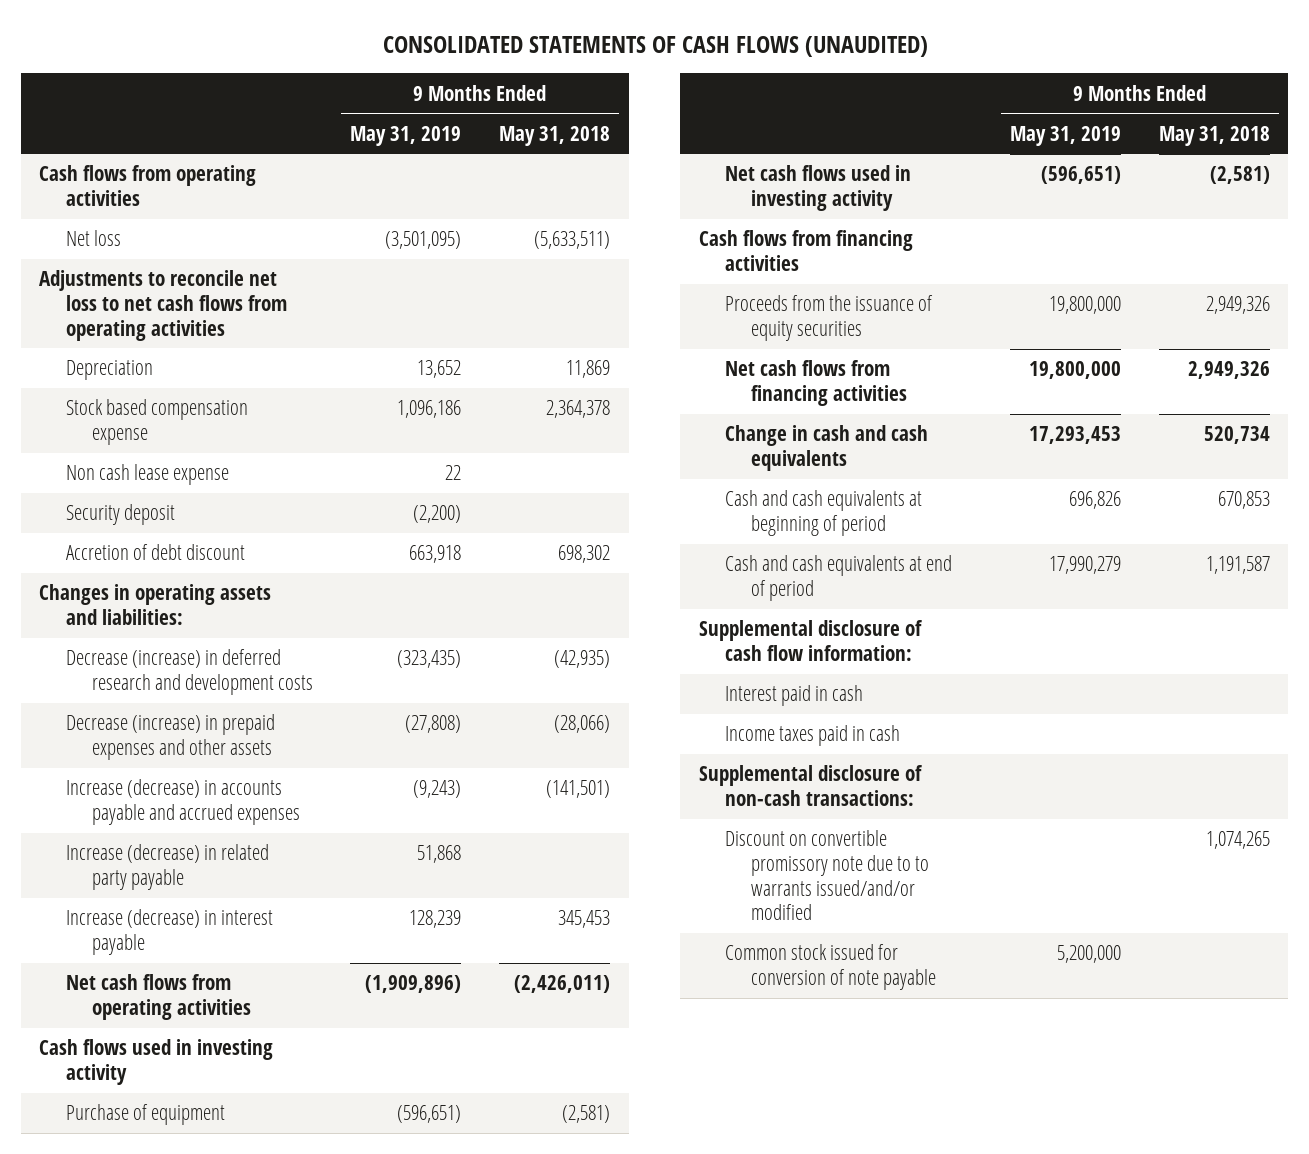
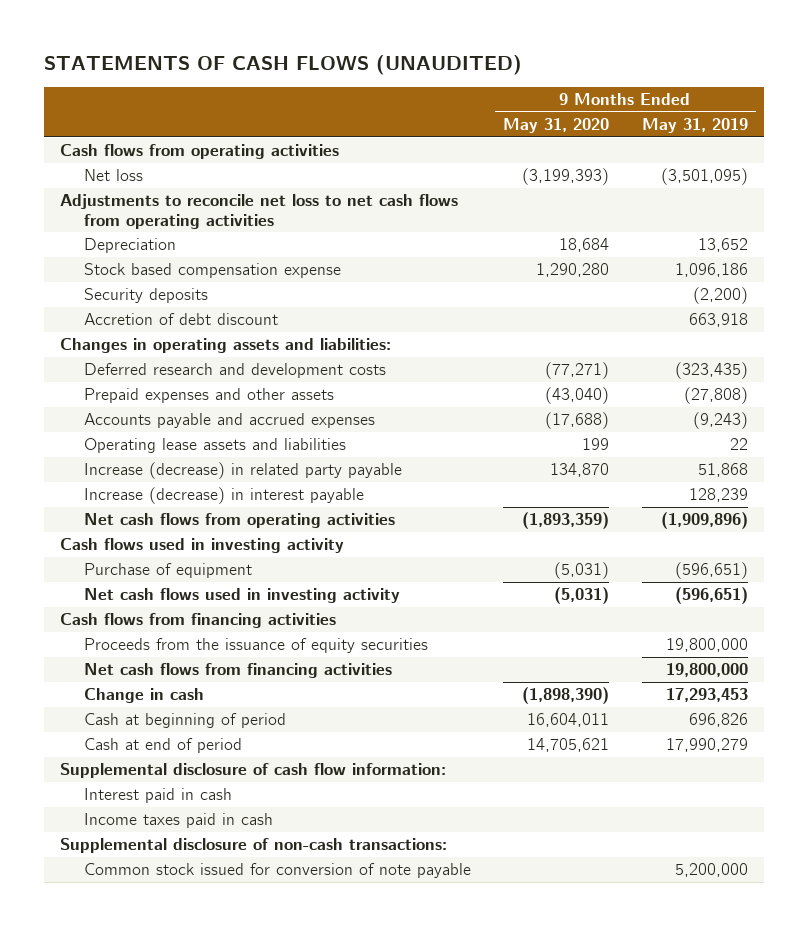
- CONSOLIDATED STATEMENTS OF CASH FLOWS (UNAUDITED)
+ STATEMENTS OF CASH FLOWS (UNAUDITED)
- | 9 Months Ended May 31, 2019 | 9 Months Ended May 31, 2018
+ | 9 Months Ended May 31, 2020 | 9 Months Ended May 31, 2019
- Non cash lease expense | 22 |
- Security deposit | (2,200) |
+ Security deposits | | (2,200)
- Decrease (increase) in deferred research and development costs | (323,435) | (42,935)
- Decrease (increase) in prepaid expenses and other assets | (27,808) | (28,066)
- Increase (decrease) in accounts payable and accrued expenses | (9,243) | (141,501)
+ Deferred research and development costs | (77,271) | (323,435)
+ Prepaid expenses and other assets | (43,040) | (27,808)
+ Accounts payable and accrued expenses | (17,688) | (9,243)
+ Operating lease assets and liabilities | 199 | 22
- Change in cash and cash equivalents | 17,293,453 | 520,734
- Cash and cash equivalents at beginning of period | 696,826 | 670,853
- Cash and cash equivalents at end of period | 17,990,279 | 1,191,587
+ Change in cash | (1,898,390) | 17,293,453
+ Cash at beginning of period | 16,604,011 | 696,826
+ Cash at end of period | 14,705,621 | 17,990,279
- Discount on convertible promissory note due to to warrants issued/and/or modified | | 1,074,265

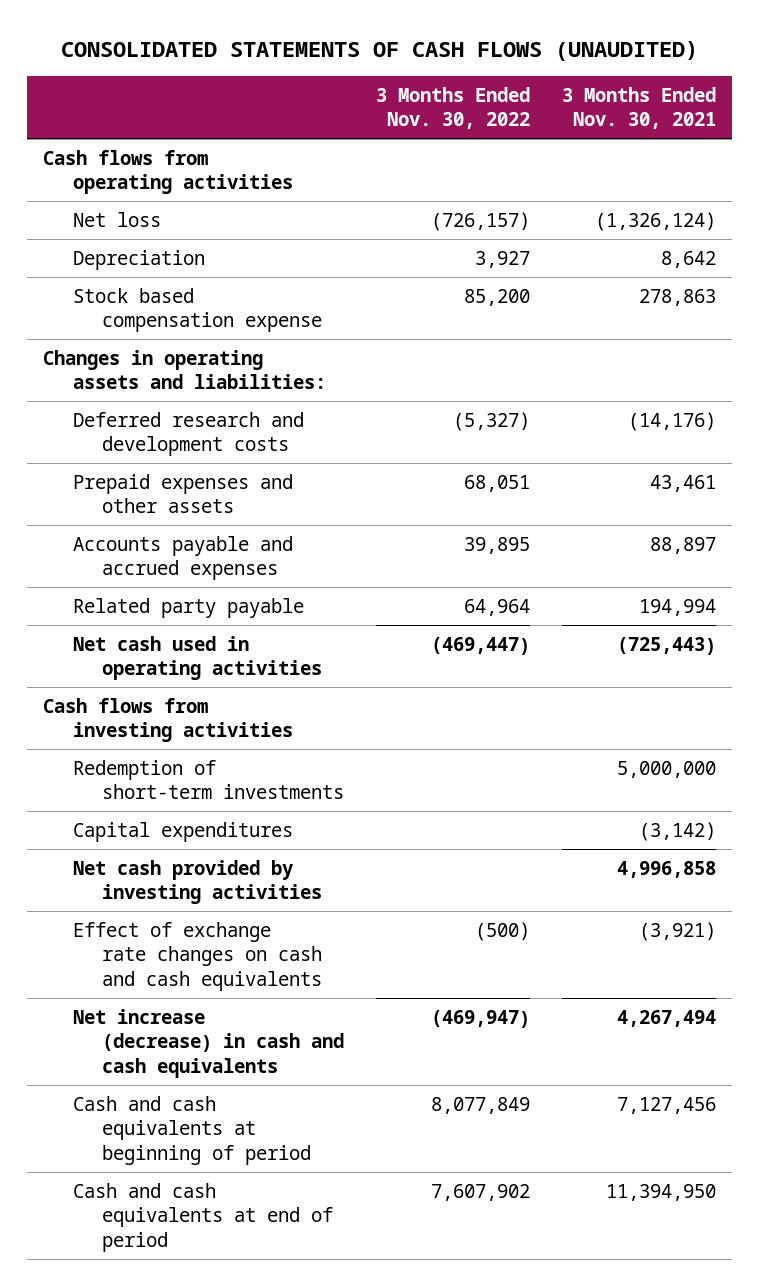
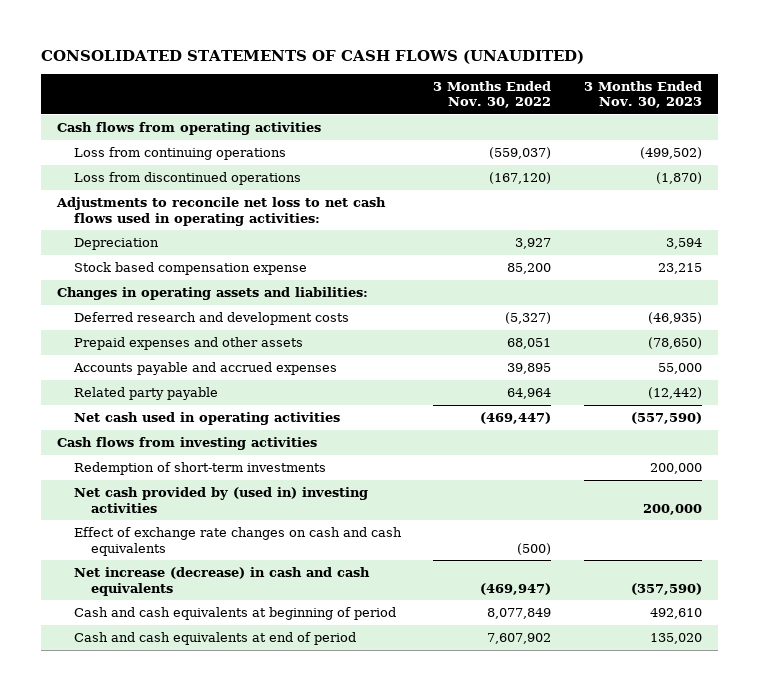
- | 3 Months Ended Nov. 30, 2022 | 3 Months Ended Nov. 30, 2021
+ | 3 Months Ended Nov. 30, 2022 | 3 Months Ended Nov. 30, 2023
- Net loss | (726,157) | (1,326,124)
+ Loss from continuing operations | (559,037) | (499,502)
+ Loss from discontinued operations | (167,120) | (1,870)
+ Adjustments to reconcile net loss to net cash flows used in operating activities:
- Capital expenditures | | (3,142)
- Net cash provided by investing activities | | 4,996,858
+ Net cash provided by (used in) investing activities | | 200,000

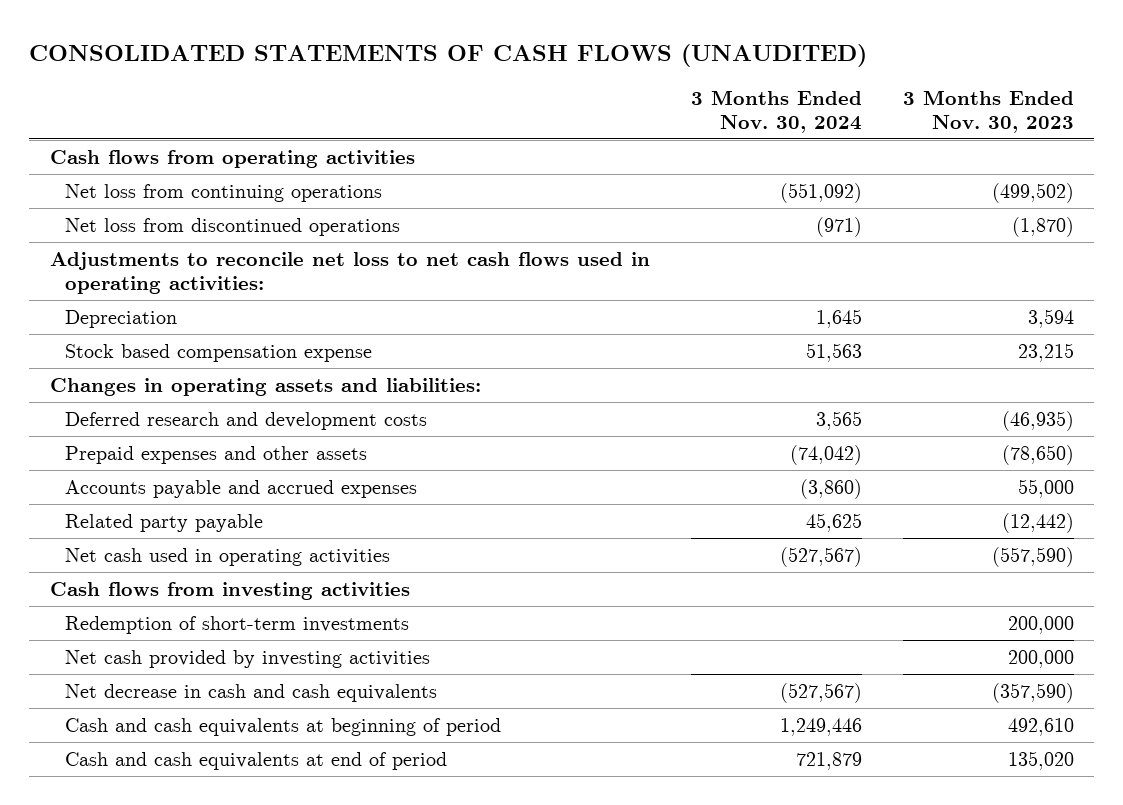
- | 3 Months Ended Nov. 30, 2022 | 3 Months Ended Nov. 30, 2023
+ | 3 Months Ended Nov. 30, 2024 | 3 Months Ended Nov. 30, 2023
- Loss from continuing operations | (559,037) | (499,502)
- Loss from discontinued operations | (167,120) | (1,870)
+ Net loss from continuing operations | (551,092) | (499,502)
+ Net loss from discontinued operations | (971) | (1,870)
- Net cash provided by (used in) investing activities | | 200,000
- Effect of exchange rate changes on cash and cash equivalents | (500) |
- Net increase (decrease) in cash and cash equivalents | (469,947) | (357,590)
+ Net cash provided by investing activities | | 200,000
+ Net decrease in cash and cash equivalents | (527,567) | (357,590)

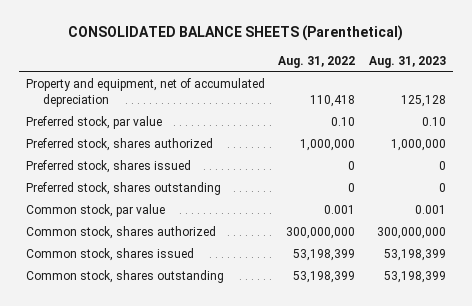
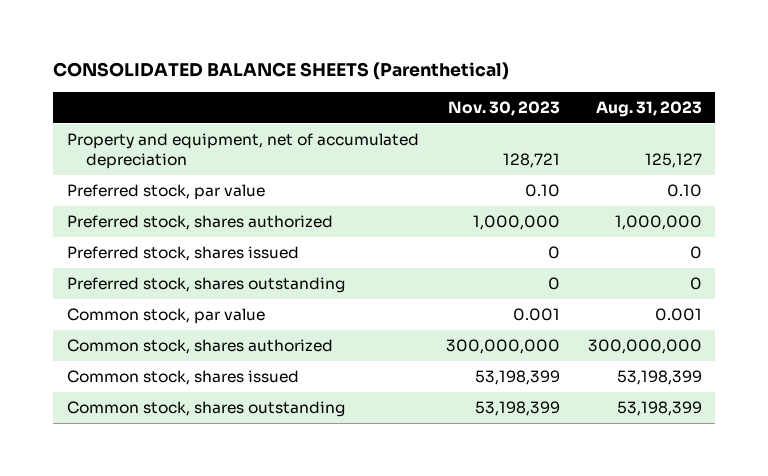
- | Aug. 31, 2022 | Aug. 31, 2023
+ | Nov. 30, 2023 | Aug. 31, 2023
- Property and equipment, net of accumulated depreciation | 110,418 | 125,128
+ Property and equipment, net of accumulated depreciation | 128,721 | 125,127

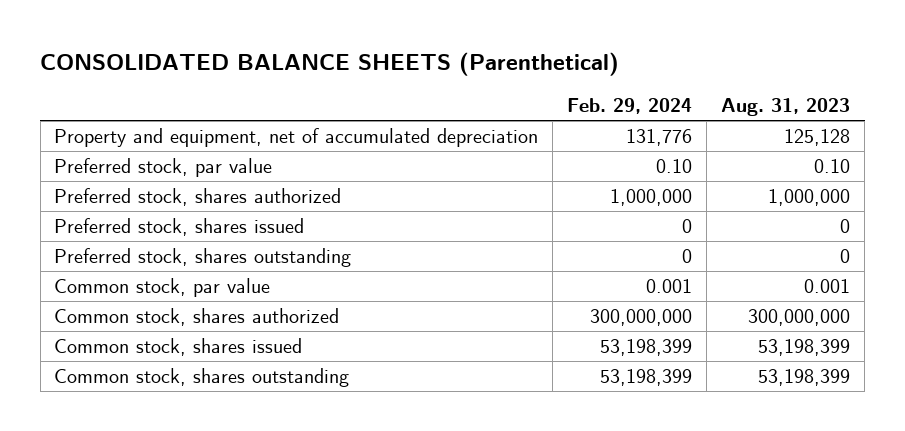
- | Nov. 30, 2023 | Aug. 31, 2023
+ | Feb. 29, 2024 | Aug. 31, 2023
- Property and equipment, net of accumulated depreciation | 128,721 | 125,127
+ Property and equipment, net of accumulated depreciation | 131,776 | 125,128

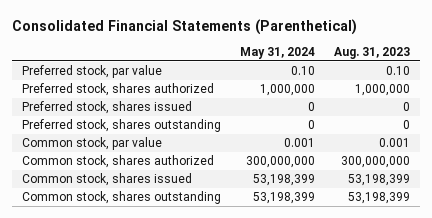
- CONSOLIDATED BALANCE SHEETS (Parenthetical)
+ Consolidated Financial Statements (Parenthetical)
- | Feb. 29, 2024 | Aug. 31, 2023
+ | May 31, 2024 | Aug. 31, 2023
- Property and equipment, net of accumulated depreciation | 131,776 | 125,128

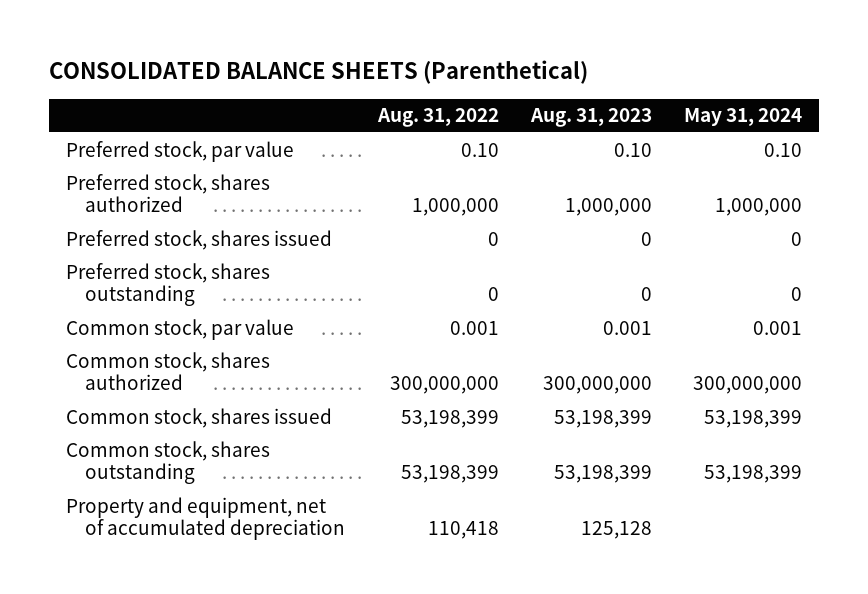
- Consolidated Financial Statements (Parenthetical)
+ CONSOLIDATED BALANCE SHEETS (Parenthetical)
- | May 31, 2024 | Aug. 31, 2023
+ | Aug. 31, 2022 | Aug. 31, 2023 | May 31, 2024
+ Property and equipment, net of accumulated depreciation | 110,418 | 125,128 |

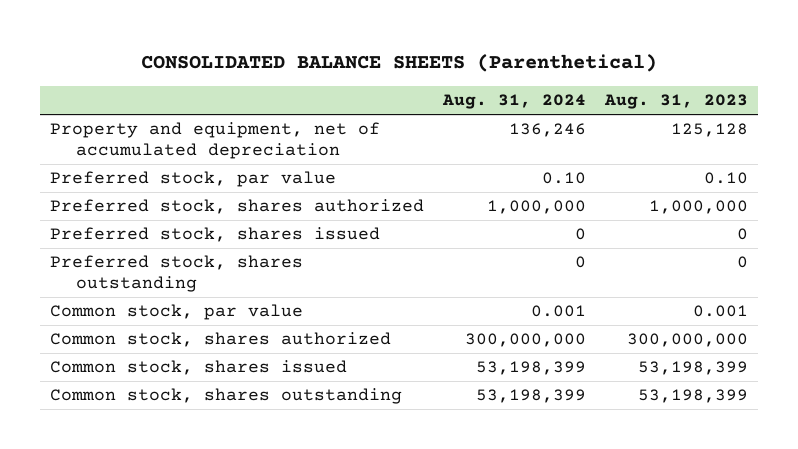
- | Aug. 31, 2022 | Aug. 31, 2023 | May 31, 2024
+ | Aug. 31, 2024 | Aug. 31, 2023
moved up: Property and equipment, net of accumulated depreciation | 136,246 | 125,128

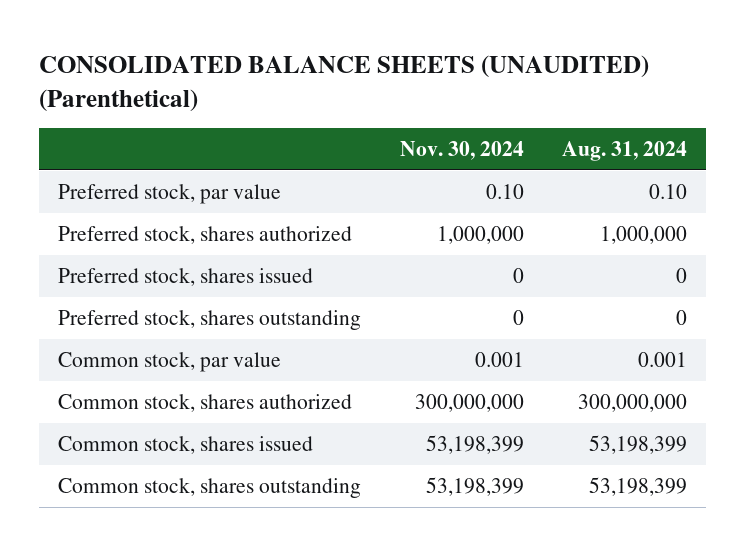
- CONSOLIDATED BALANCE SHEETS (Parenthetical)
+ CONSOLIDATED BALANCE SHEETS (UNAUDITED) (Parenthetical)
- | Aug. 31, 2024 | Aug. 31, 2023
+ | Nov. 30, 2024 | Aug. 31, 2024
- Property and equipment, net of accumulated depreciation | 136,246 | 125,128

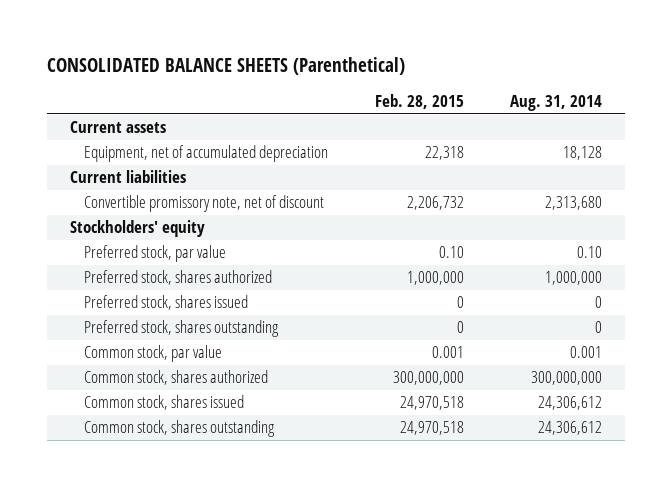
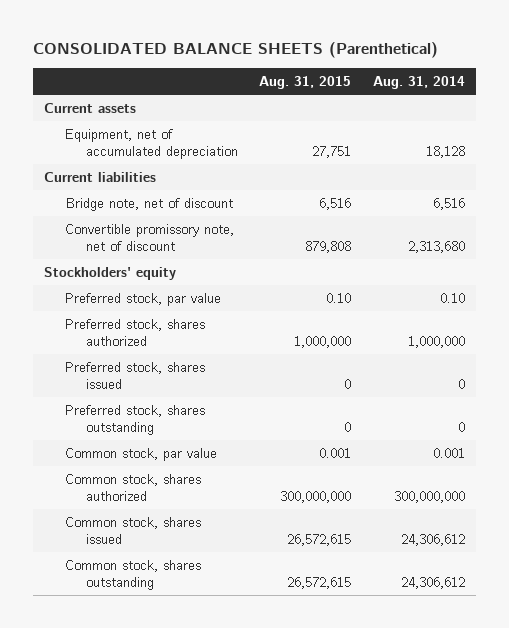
- | Feb. 28, 2015 | Aug. 31, 2014
+ | Aug. 31, 2015 | Aug. 31, 2014
+ Bridge note, net of discount | 6,516 | 6,516

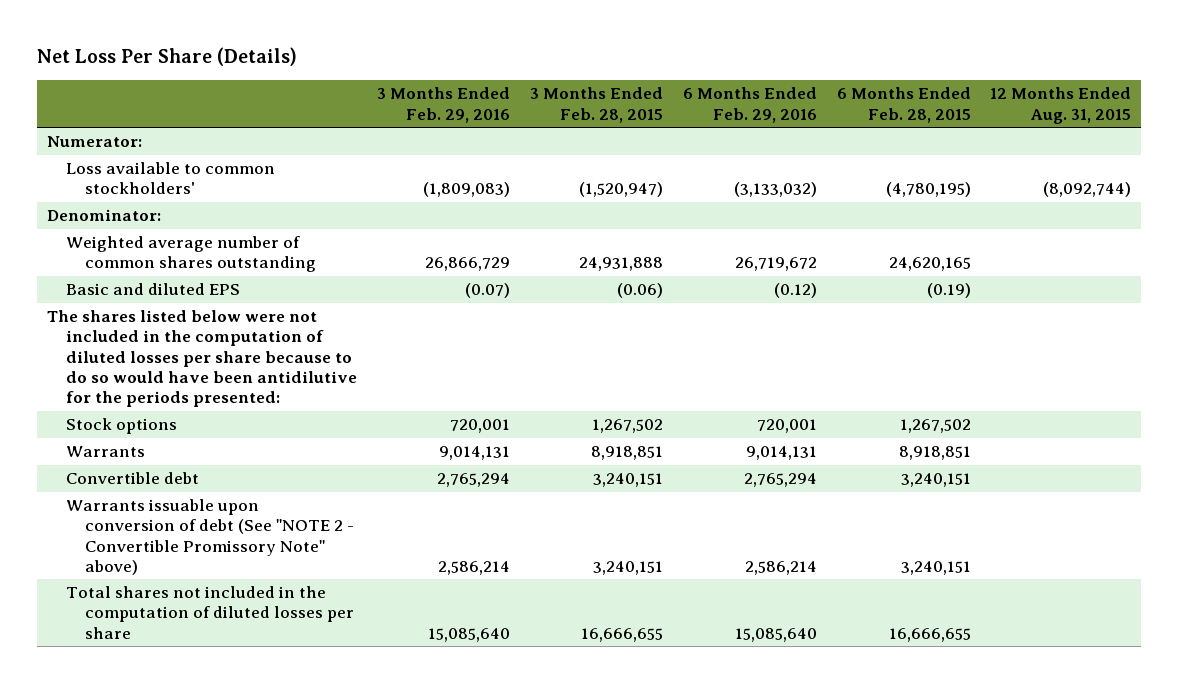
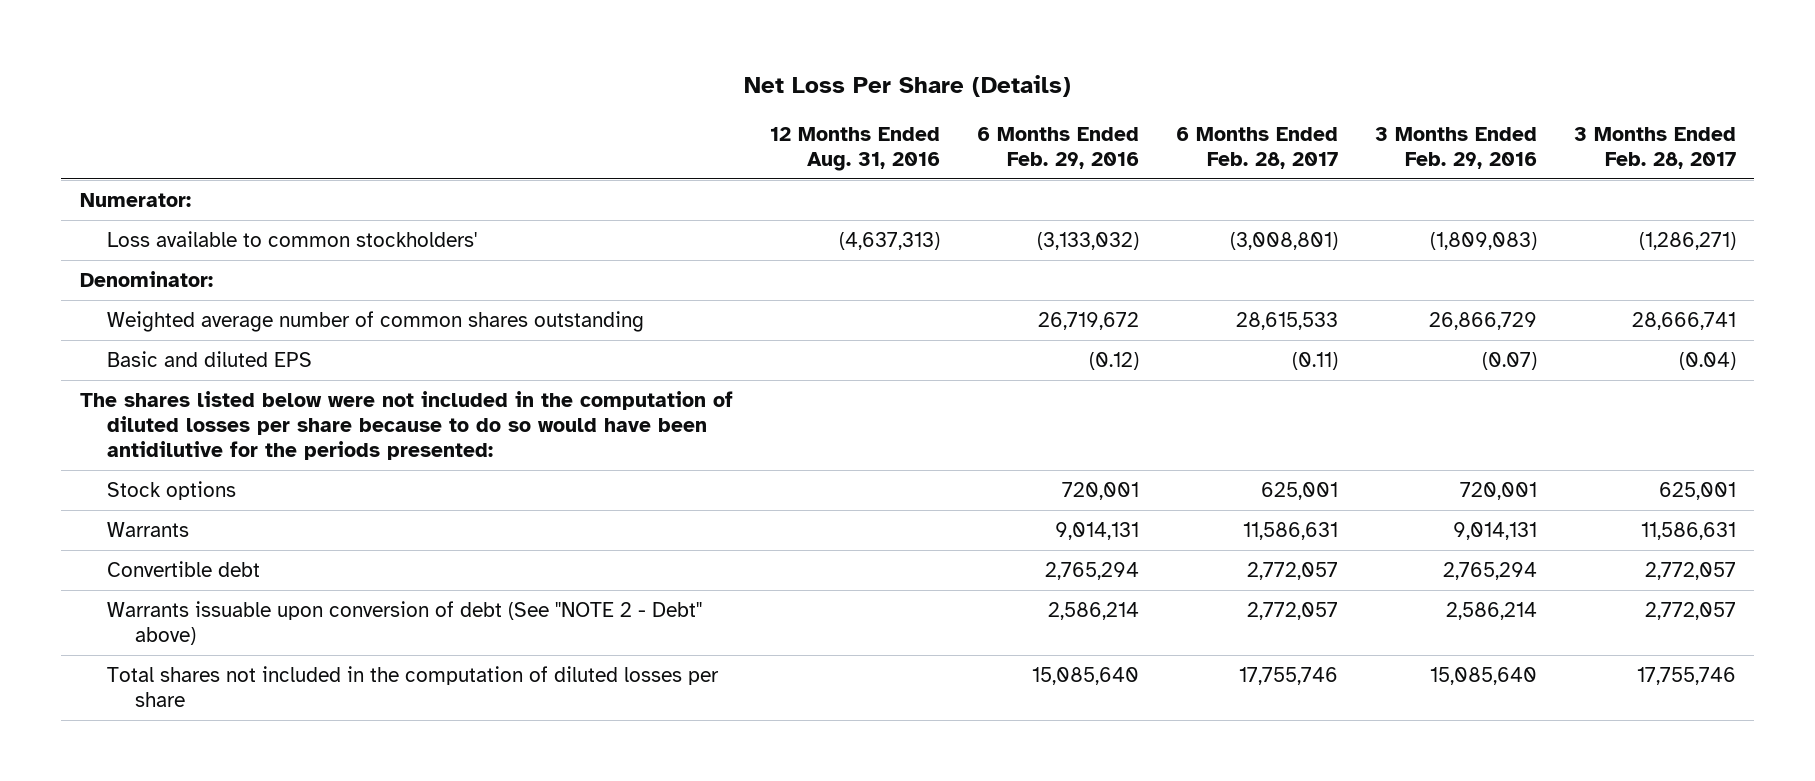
- | 3 Months Ended Feb. 29, 2016 | 3 Months Ended Feb. 28, 2015 | 6 Months Ended Feb. 29, 2016 | 6 Months Ended Feb. 28, 2015 | 12 Months Ended Aug. 31, 2015
+ | 12 Months Ended Aug. 31, 2016 | 6 Months Ended Feb. 29, 2016 | 6 Months Ended Feb. 28, 2017 | 3 Months Ended Feb. 29, 2016 | 3 Months Ended Feb. 28, 2017
- Warrants issuable upon conversion of debt (See "NOTE 2 - Convertible Promissory Note" above) | 2,586,214 | 3,240,151 | 2,586,214 | 3,240,151 |
+ Warrants issuable upon conversion of debt (See "NOTE 2 - Debt" above) | | 2,586,214 | 2,772,057 | 2,586,214 | 2,772,057

